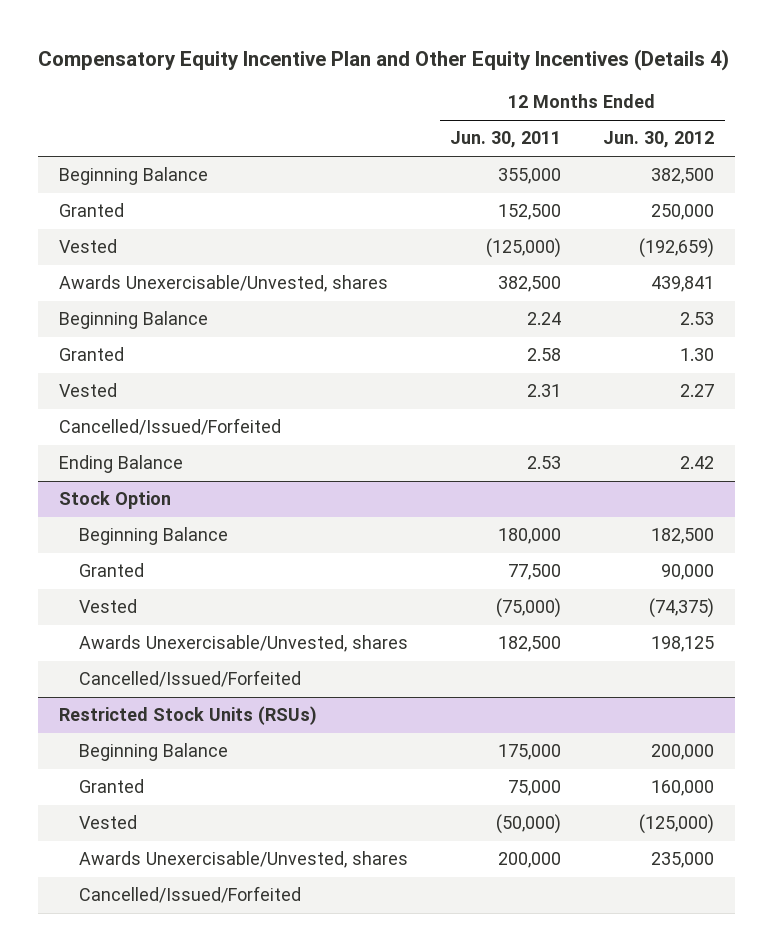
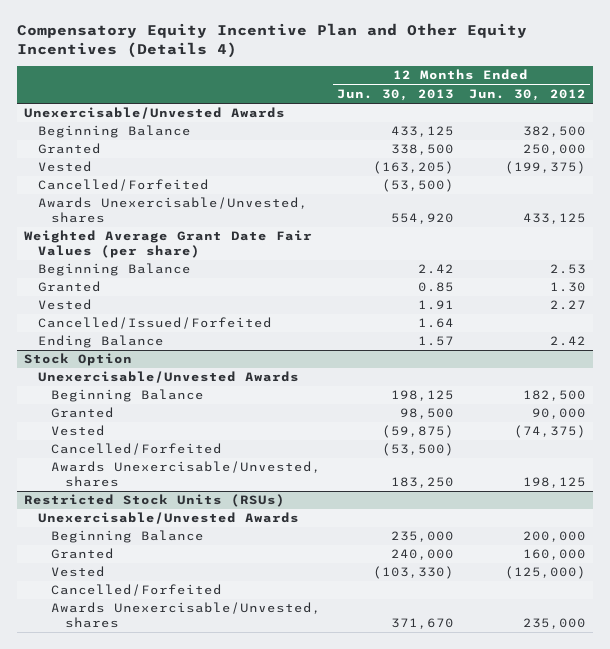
- | 12 Months Ended Jun. 30, 2011 | 12 Months Ended Jun. 30, 2012
+ | 12 Months Ended Jun. 30, 2013 | 12 Months Ended Jun. 30, 2012
+ Unexercisable/Unvested Awards
- Vested | (125,000) | (192,659)
- Awards Unexercisable/Unvested, shares | 382,500 | 439,841
+ Vested | (163,205) | (199,375)
+ Cancelled/Forfeited | (53,500) |
+ Awards Unexercisable/Unvested, shares | 554,920 | 433,125
+ Weighted Average Grant Date Fair Values (per share)
@ Stock Option
+ Unexercisable/Unvested Awards
+ Cancelled/Forfeited | (53,500) |
- Cancelled/Issued/Forfeited
@ Restricted Stock Units (RSUs)
+ Unexercisable/Unvested Awards
+ Cancelled/Forfeited
- Cancelled/Issued/Forfeited

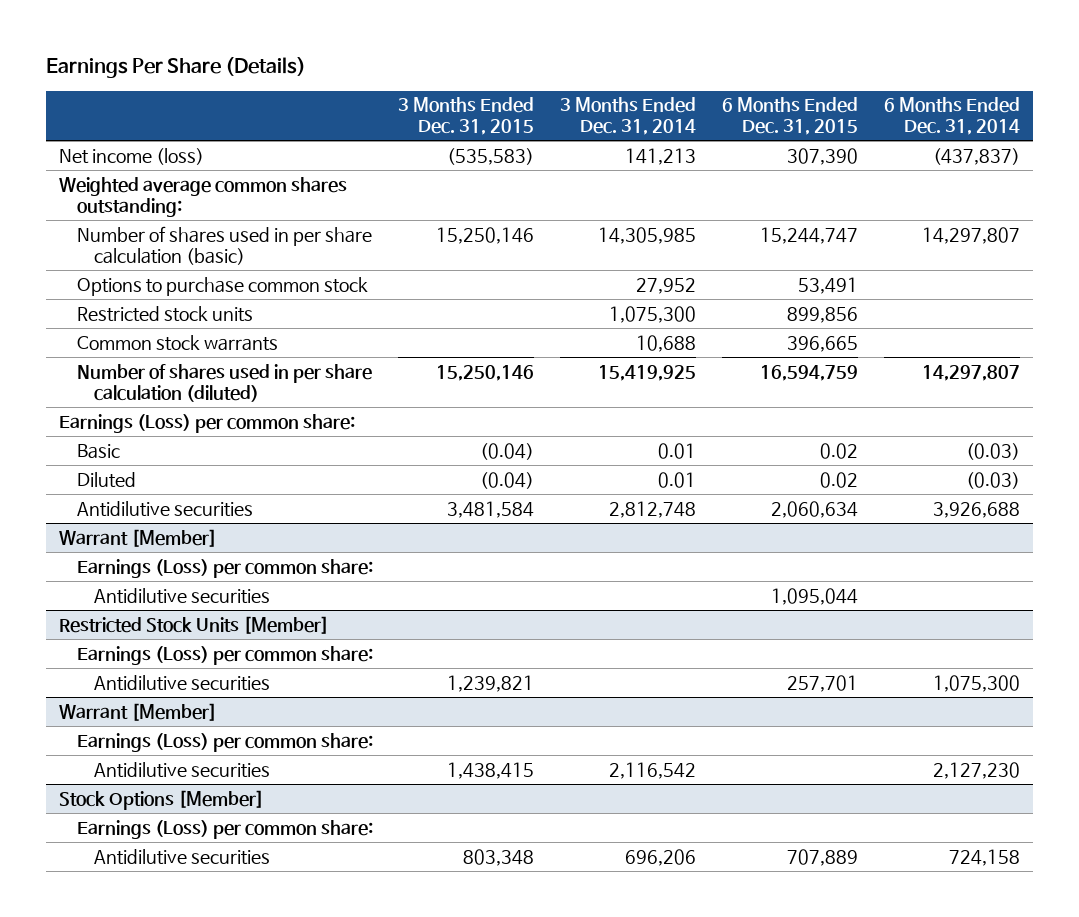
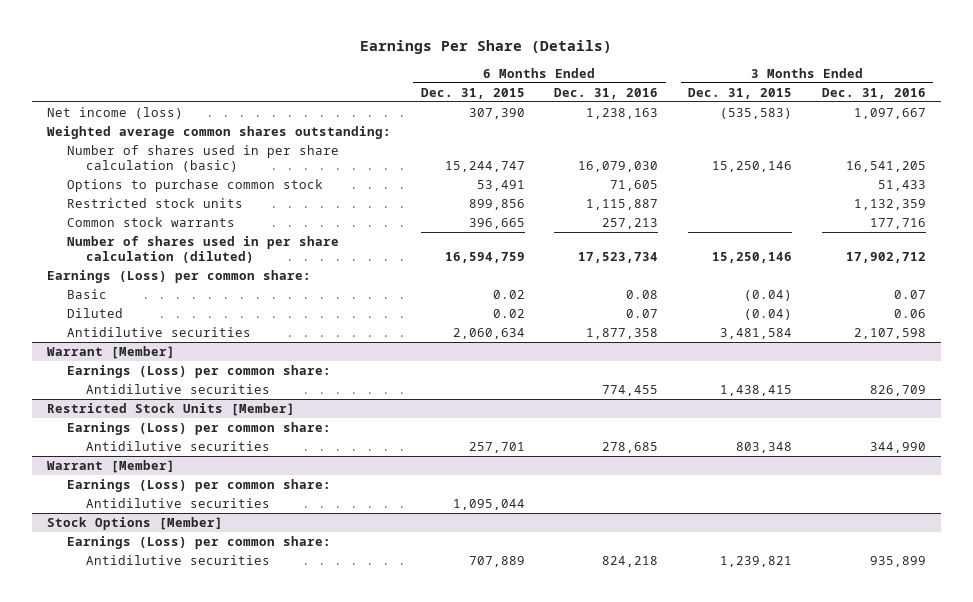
- | 3 Months Ended Dec. 31, 2015 | 3 Months Ended Dec. 31, 2014 | 6 Months Ended Dec. 31, 2015 | 6 Months Ended Dec. 31, 2014
+ | 6 Months Ended Dec. 31, 2015 | 6 Months Ended Dec. 31, 2016 | 3 Months Ended Dec. 31, 2015 | 3 Months Ended Dec. 31, 2016
@ Warrant [Member]
moved up: Antidilutive securities | | 774,455 | 1,438,415 | 826,709
@ Restricted Stock Units [Member]
- Antidilutive securities | 1,239,821 | | 257,701 | 1,075,300
+ Antidilutive securities | 257,701 | 278,685 | 803,348 | 344,990
@ Warrant [Member]
moved down: Antidilutive securities | 1,095,044 | | |
@ Stock Options [Member]
- Antidilutive securities | 803,348 | 696,206 | 707,889 | 724,158
+ Antidilutive securities | 707,889 | 824,218 | 1,239,821 | 935,899

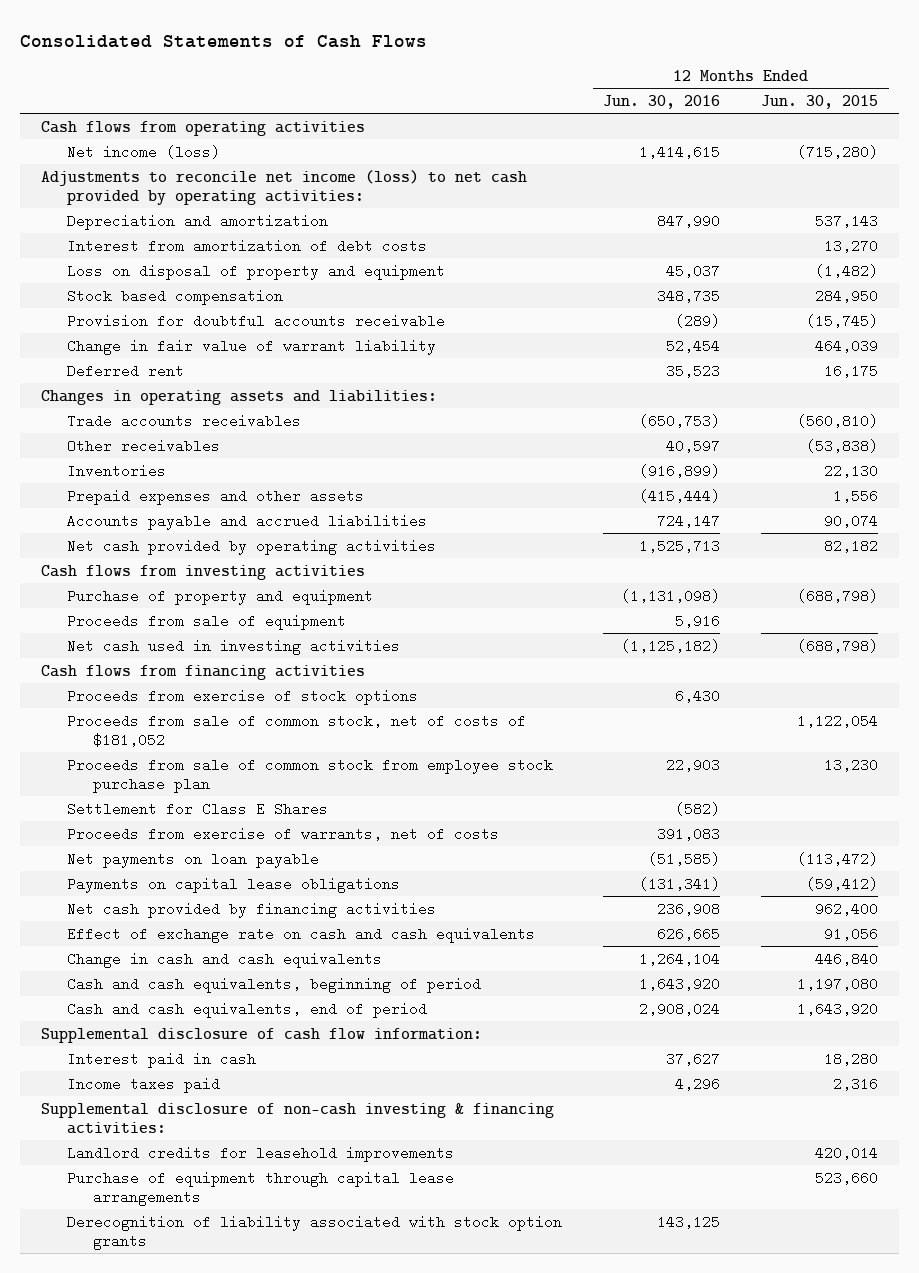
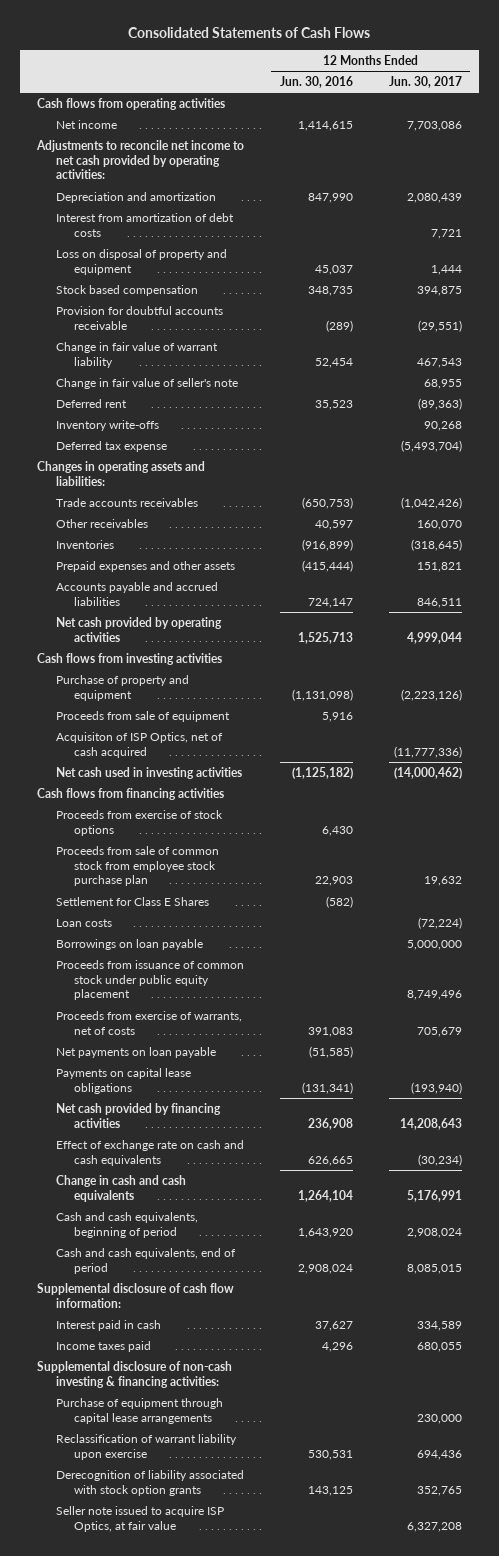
- | 12 Months Ended Jun. 30, 2016 | 12 Months Ended Jun. 30, 2015
+ | 12 Months Ended Jun. 30, 2016 | 12 Months Ended Jun. 30, 2017
- Net income (loss) | 1,414,615 | (715,280)
- Adjustments to reconcile net income (loss) to net cash provided by operating activities:
+ Net income | 1,414,615 | 7,703,086
+ Adjustments to reconcile net income to net cash provided by operating activities:
+ Change in fair value of seller's note | | 68,955
+ Inventory write-offs | | 90,268
+ Deferred tax expense | | (5,493,704)
+ Acquisiton of ISP Optics, net of cash acquired | | (11,777,336)
- Proceeds from sale of common stock, net of costs of $181,052 | | 1,122,054
+ Loan costs | | (72,224)
+ Borrowings on loan payable | | 5,000,000
+ Proceeds from issuance of common stock under public equity placement | | 8,749,496
- Landlord credits for leasehold improvements | | 420,014
+ Reclassification of warrant liability upon exercise | 530,531 | 694,436
+ Seller note issued to acquire ISP Optics, at fair value | | 6,327,208

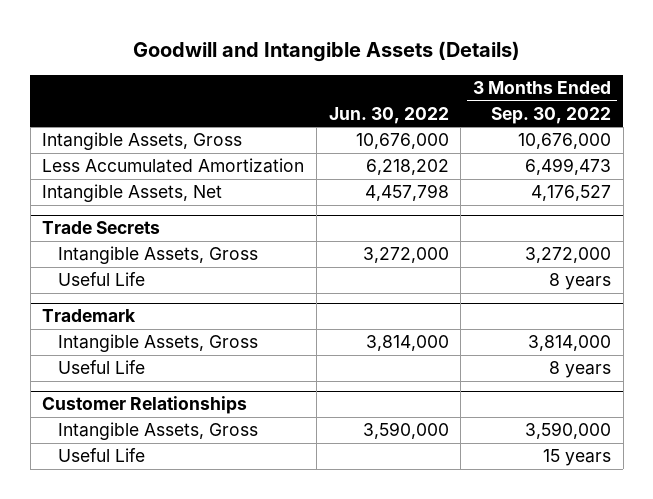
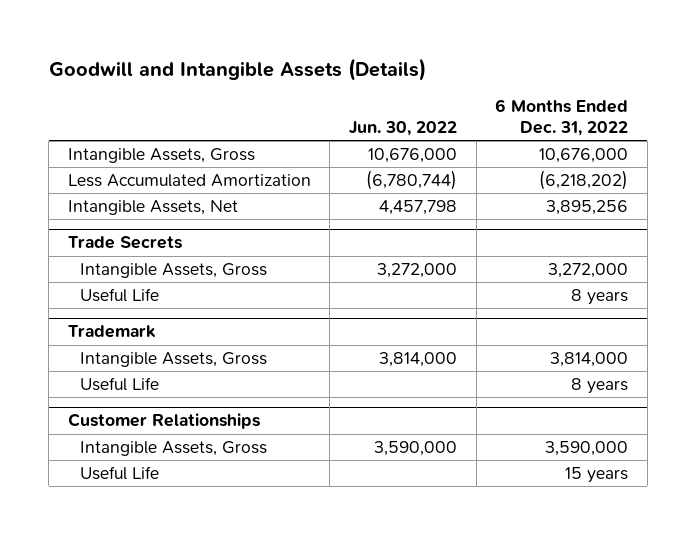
- | Jun. 30, 2022 | 3 Months Ended Sep. 30, 2022
+ | Jun. 30, 2022 | 6 Months Ended Dec. 31, 2022
- Less Accumulated Amortization | 6,218,202 | 6,499,473
+ Less Accumulated Amortization | (6,780,744) | (6,218,202)

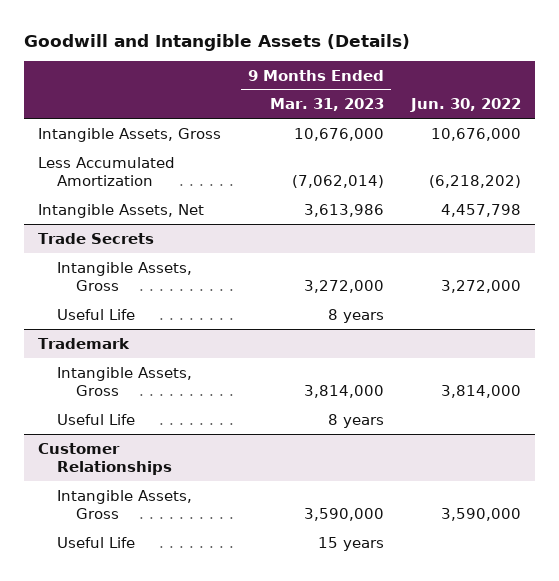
- | Jun. 30, 2022 | 6 Months Ended Dec. 31, 2022
+ | 9 Months Ended Mar. 31, 2023 | Jun. 30, 2022
- Less Accumulated Amortization | (6,780,744) | (6,218,202)
+ Less Accumulated Amortization | (7,062,014) | (6,218,202)

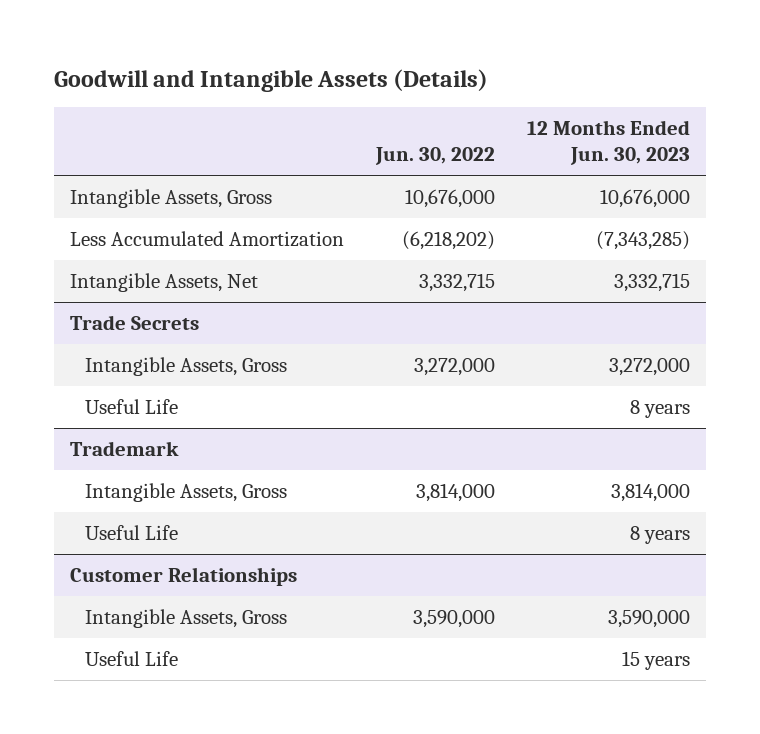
- | 9 Months Ended Mar. 31, 2023 | Jun. 30, 2022
+ | Jun. 30, 2022 | 12 Months Ended Jun. 30, 2023
- Intangible Assets, Net | 3,613,986 | 4,457,798
+ Intangible Assets, Net | 3,332,715 | 3,332,715

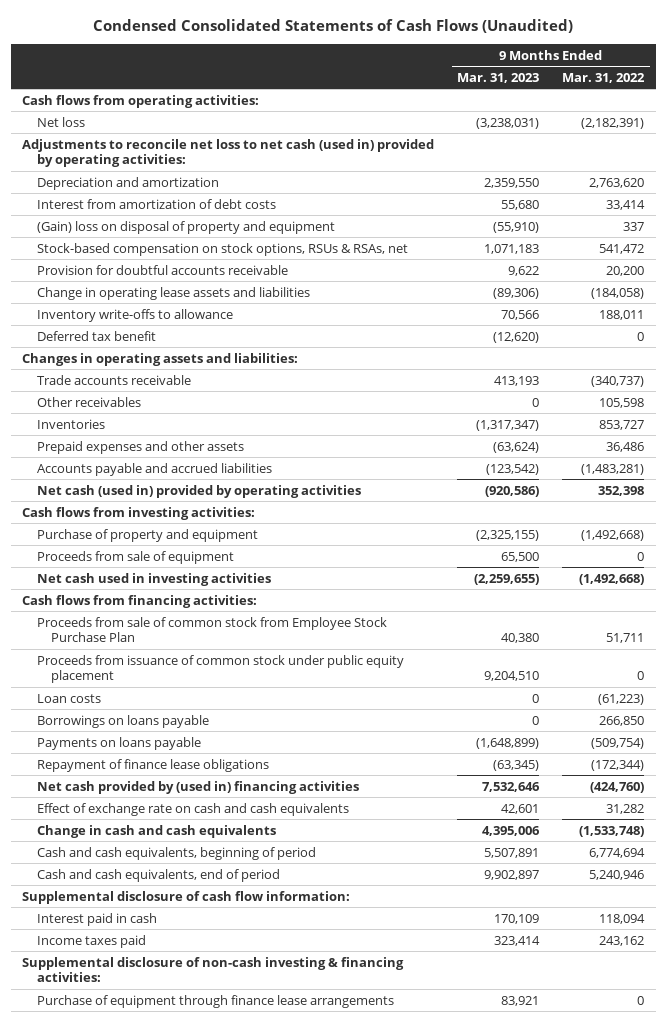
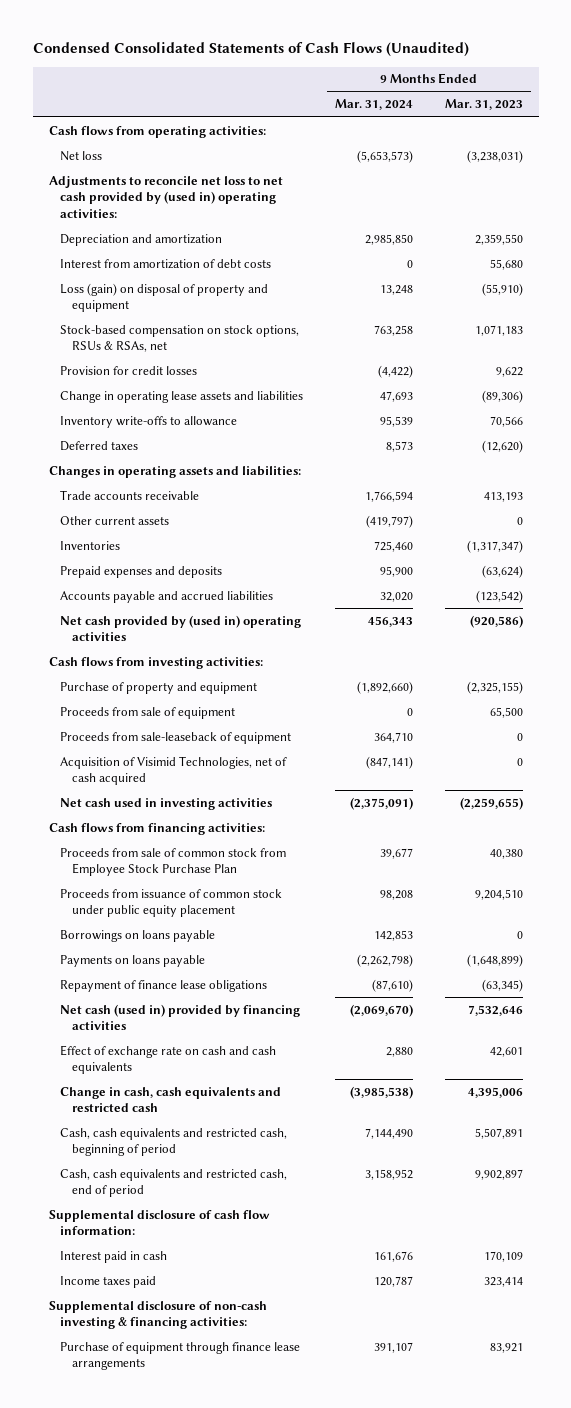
- | 9 Months Ended Mar. 31, 2023 | 9 Months Ended Mar. 31, 2022
+ | 9 Months Ended Mar. 31, 2024 | 9 Months Ended Mar. 31, 2023
- Adjustments to reconcile net loss to net cash (used in) provided by operating activities:
+ Adjustments to reconcile net loss to net cash provided by (used in) operating activities:
- (Gain) loss on disposal of property and equipment | (55,910) | 337
+ Loss (gain) on disposal of property and equipment | 13,248 | (55,910)
- Provision for doubtful accounts receivable | 9,622 | 20,200
+ Provision for credit losses | (4,422) | 9,622
- Deferred tax benefit | (12,620) | 0
+ Deferred taxes | 8,573 | (12,620)
- Other receivables | 0 | 105,598
+ Other current assets | (419,797) | 0
- Prepaid expenses and other assets | (63,624) | 36,486
+ Prepaid expenses and deposits | 95,900 | (63,624)
- Net cash (used in) provided by operating activities | (920,586) | 352,398
+ Net cash provided by (used in) operating activities | 456,343 | (920,586)
+ Proceeds from sale-leaseback of equipment | 364,710 | 0
+ Acquisition of Visimid Technologies, net of cash acquired | (847,141) | 0
- Loan costs | 0 | (61,223)
- Net cash provided by (used in) financing activities | 7,532,646 | (424,760)
+ Net cash (used in) provided by financing activities | (2,069,670) | 7,532,646
- Change in cash and cash equivalents | 4,395,006 | (1,533,748)
- Cash and cash equivalents, beginning of period | 5,507,891 | 6,774,694
- Cash and cash equivalents, end of period | 9,902,897 | 5,240,946
+ Change in cash, cash equivalents and restricted cash | (3,985,538) | 4,395,006
+ Cash, cash equivalents and restricted cash, beginning of period | 7,144,490 | 5,507,891
+ Cash, cash equivalents and restricted cash, end of period | 3,158,952 | 9,902,897

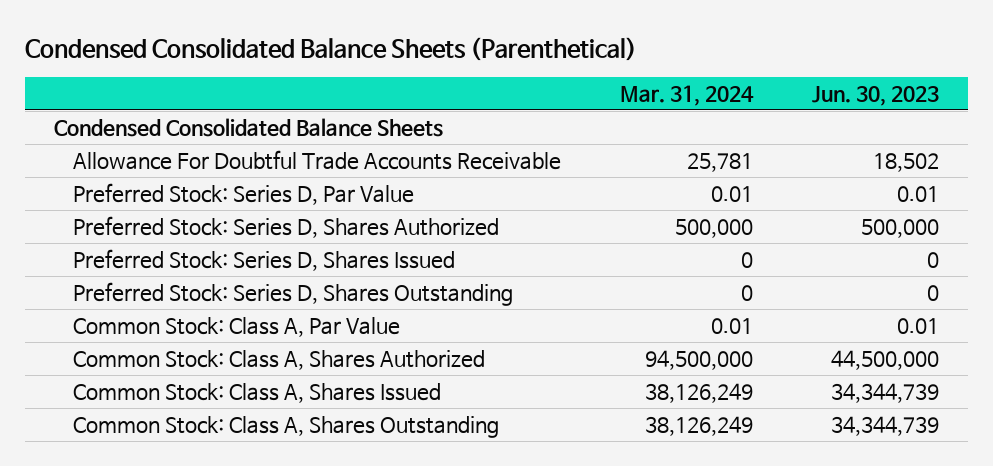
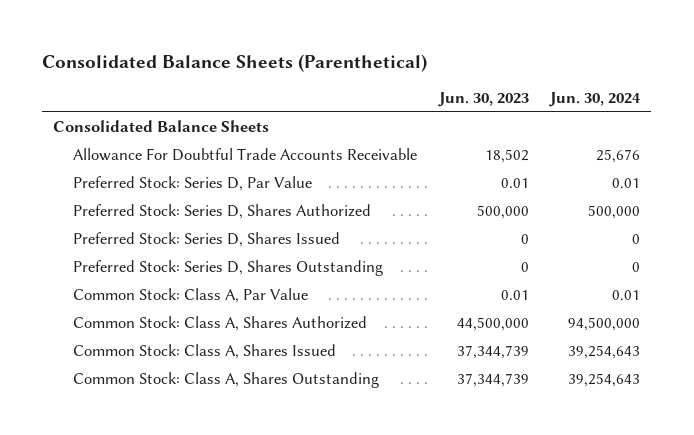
- Condensed Consolidated Balance Sheets (Parenthetical)
+ Consolidated Balance Sheets (Parenthetical)
- | Mar. 31, 2024 | Jun. 30, 2023
+ | Jun. 30, 2023 | Jun. 30, 2024
- Condensed Consolidated Balance Sheets
+ Consolidated Balance Sheets
- Common Stock: Class A, Shares Issued | 38,126,249 | 34,344,739
- Common Stock: Class A, Shares Outstanding | 38,126,249 | 34,344,739
+ Common Stock: Class A, Shares Issued | 37,344,739 | 39,254,643
+ Common Stock: Class A, Shares Outstanding | 37,344,739 | 39,254,643

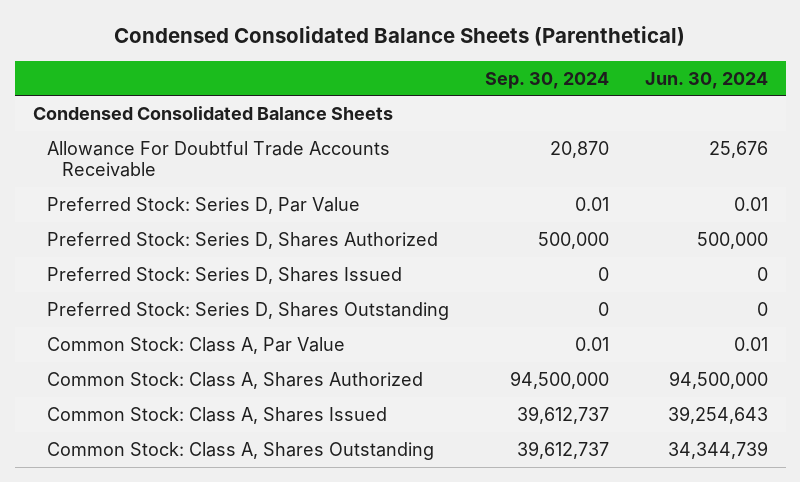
- Consolidated Balance Sheets (Parenthetical)
+ Condensed Consolidated Balance Sheets (Parenthetical)
- | Jun. 30, 2023 | Jun. 30, 2024
+ | Sep. 30, 2024 | Jun. 30, 2024
- Consolidated Balance Sheets
+ Condensed Consolidated Balance Sheets
- Common Stock: Class A, Shares Outstanding | 37,344,739 | 39,254,643
+ Common Stock: Class A, Shares Outstanding | 39,612,737 | 34,344,739

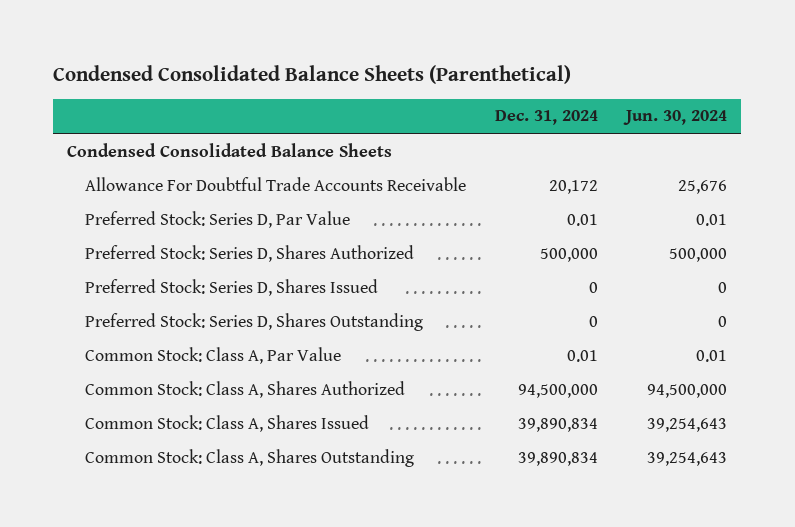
- | Sep. 30, 2024 | Jun. 30, 2024
+ | Dec. 31, 2024 | Jun. 30, 2024
- Common Stock: Class A, Shares Outstanding | 39,612,737 | 34,344,739
+ Common Stock: Class A, Shares Outstanding | 39,890,834 | 39,254,643

